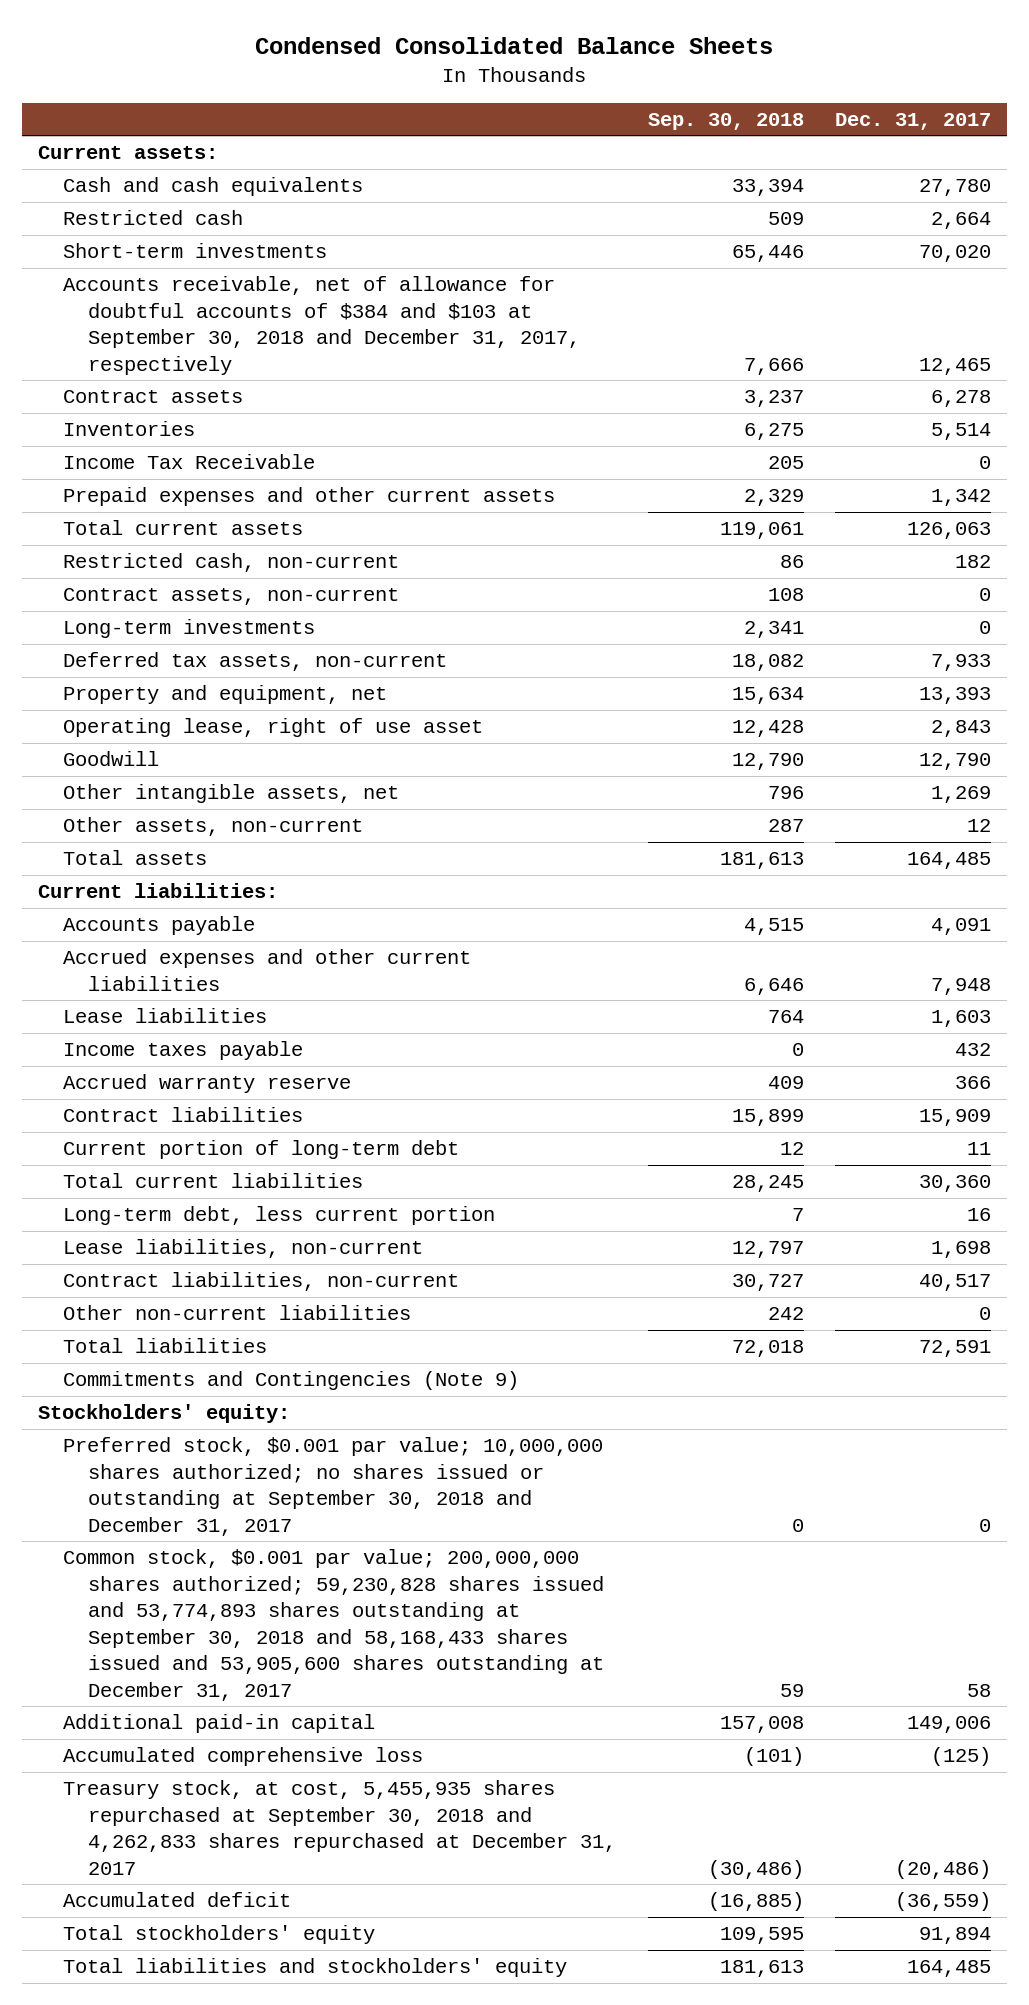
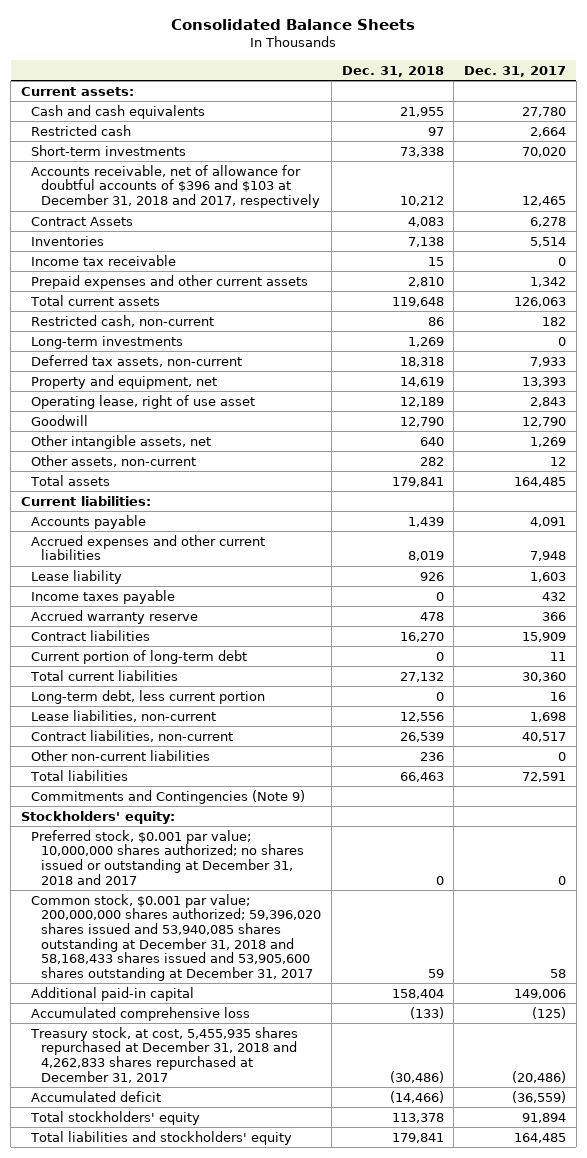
- Condensed Consolidated Balance Sheets
+ Consolidated Balance Sheets
- | Sep. 30, 2018 | Dec. 31, 2017
+ | Dec. 31, 2018 | Dec. 31, 2017
- Accounts receivable, net of allowance for doubtful accounts of $384 and $103 at September 30, 2018 and December 31, 2017, respectively | 7,666 | 12,465
- Contract assets | 3,237 | 6,278
+ Accounts receivable, net of allowance for doubtful accounts of $396 and $103 at December 31, 2018 and 2017, respectively | 10,212 | 12,465
+ Contract Assets | 4,083 | 6,278
- Income Tax Receivable | 205 | 0
+ Income tax receivable | 15 | 0
- Contract assets, non-current | 108 | 0
- Lease liabilities | 764 | 1,603
+ Lease liability | 926 | 1,603
- Preferred stock, $0.001 par value; 10,000,000 shares authorized; no shares issued or outstanding at September 30, 2018 and December 31, 2017 | 0 | 0
- Common stock, $0.001 par value; 200,000,000 shares authorized; 59,230,828 shares issued and 53,774,893 shares outstanding at September 30, 2018 and 58,168,433 shares issued and 53,905,600 shares outstanding at December 31, 2017 | 59 | 58
+ Preferred stock, $0.001 par value; 10,000,000 shares authorized; no shares issued or outstanding at December 31, 2018 and 2017 | 0 | 0
+ Common stock, $0.001 par value; 200,000,000 shares authorized; 59,396,020 shares issued and 53,940,085 shares outstanding at December 31, 2018 and 58,168,433 shares issued and 53,905,600 shares outstanding at December 31, 2017 | 59 | 58
- Treasury stock, at cost, 5,455,935 shares repurchased at September 30, 2018 and 4,262,833 shares repurchased at December 31, 2017 | (30,486) | (20,486)
+ Treasury stock, at cost, 5,455,935 shares repurchased at December 31, 2018 and 4,262,833 shares repurchased at December 31, 2017 | (30,486) | (20,486)

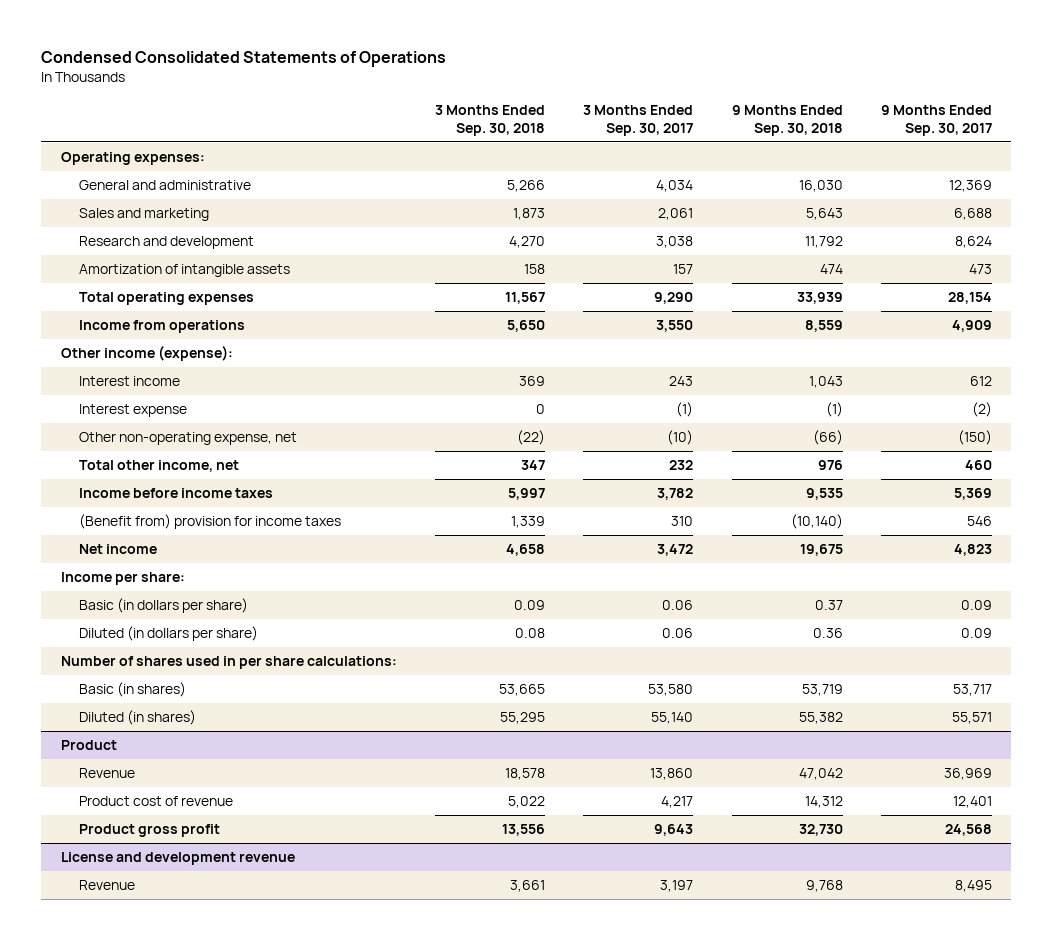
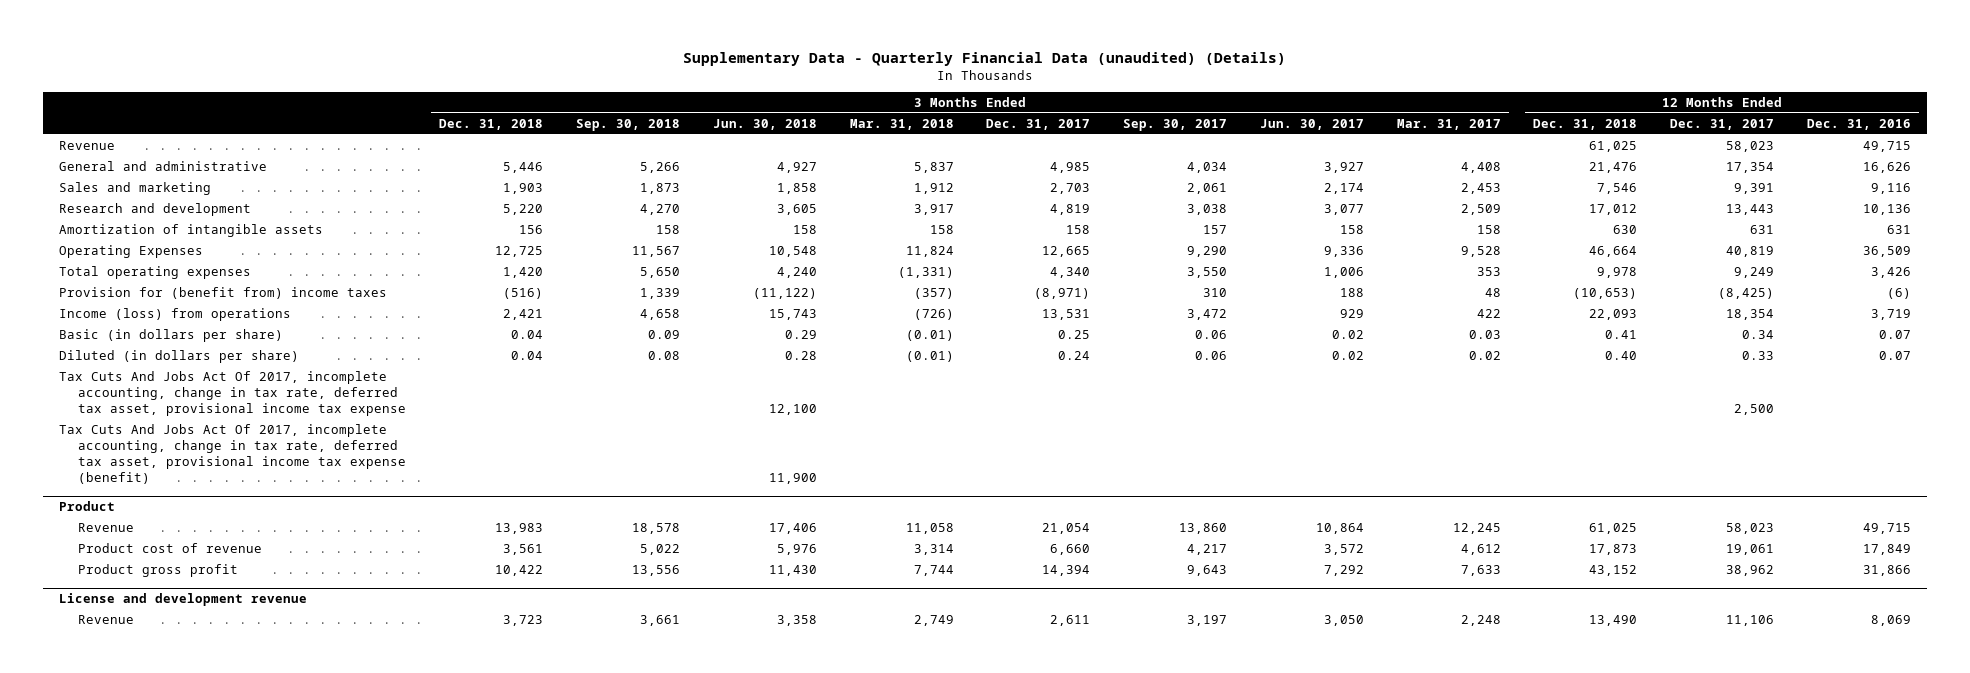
- Condensed Consolidated Statements of Operations
+ Supplementary Data - Quarterly Financial Data (unaudited) (Details)
- | 3 Months Ended Sep. 30, 2018 | 3 Months Ended Sep. 30, 2017 | 9 Months Ended Sep. 30, 2018 | 9 Months Ended Sep. 30, 2017
+ | 3 Months Ended Dec. 31, 2018 | 3 Months Ended Sep. 30, 2018 | 3 Months Ended Jun. 30, 2018 | 3 Months Ended Mar. 31, 2018 | 3 Months Ended Dec. 31, 2017 | 3 Months Ended Sep. 30, 2017 | 3 Months Ended Jun. 30, 2017 | 3 Months Ended Mar. 31, 2017 | 12 Months Ended Dec. 31, 2018 | 12 Months Ended Dec. 31, 2017 | 12 Months Ended Dec. 31, 2016
- Operating expenses:
+ Revenue | | | | | | | | | 61,025 | 58,023 | 49,715
- Total operating expenses | 11,567 | 9,290 | 33,939 | 28,154
- Income from operations | 5,650 | 3,550 | 8,559 | 4,909
- Other income (expense):
- Interest income | 369 | 243 | 1,043 | 612
- Interest expense | 0 | (1) | (1) | (2)
- Other non-operating expense, net | (22) | (10) | (66) | (150)
- Total other income, net | 347 | 232 | 976 | 460
- Income before income taxes | 5,997 | 3,782 | 9,535 | 5,369
- (Benefit from) provision for income taxes | 1,339 | 310 | (10,140) | 546
- Net income | 4,658 | 3,472 | 19,675 | 4,823
- Income per share:
+ Operating Expenses | 12,725 | 11,567 | 10,548 | 11,824 | 12,665 | 9,290 | 9,336 | 9,528 | 46,664 | 40,819 | 36,509
+ Total operating expenses | 1,420 | 5,650 | 4,240 | (1,331) | 4,340 | 3,550 | 1,006 | 353 | 9,978 | 9,249 | 3,426
+ Provision for (benefit from) income taxes | (516) | 1,339 | (11,122) | (357) | (8,971) | 310 | 188 | 48 | (10,653) | (8,425) | (6)
+ Income (loss) from operations | 2,421 | 4,658 | 15,743 | (726) | 13,531 | 3,472 | 929 | 422 | 22,093 | 18,354 | 3,719
- Number of shares used in per share calculations:
- Basic (in shares) | 53,665 | 53,580 | 53,719 | 53,717
- Diluted (in shares) | 55,295 | 55,140 | 55,382 | 55,571
+ Tax Cuts And Jobs Act Of 2017, incomplete accounting, change in tax rate, deferred tax asset, provisional income tax expense | | | 12,100 | | | | | | | 2,500 |
+ Tax Cuts And Jobs Act Of 2017, incomplete accounting, change in tax rate, deferred tax asset, provisional income tax expense (benefit) | | | 11,900 | | | | | | | |

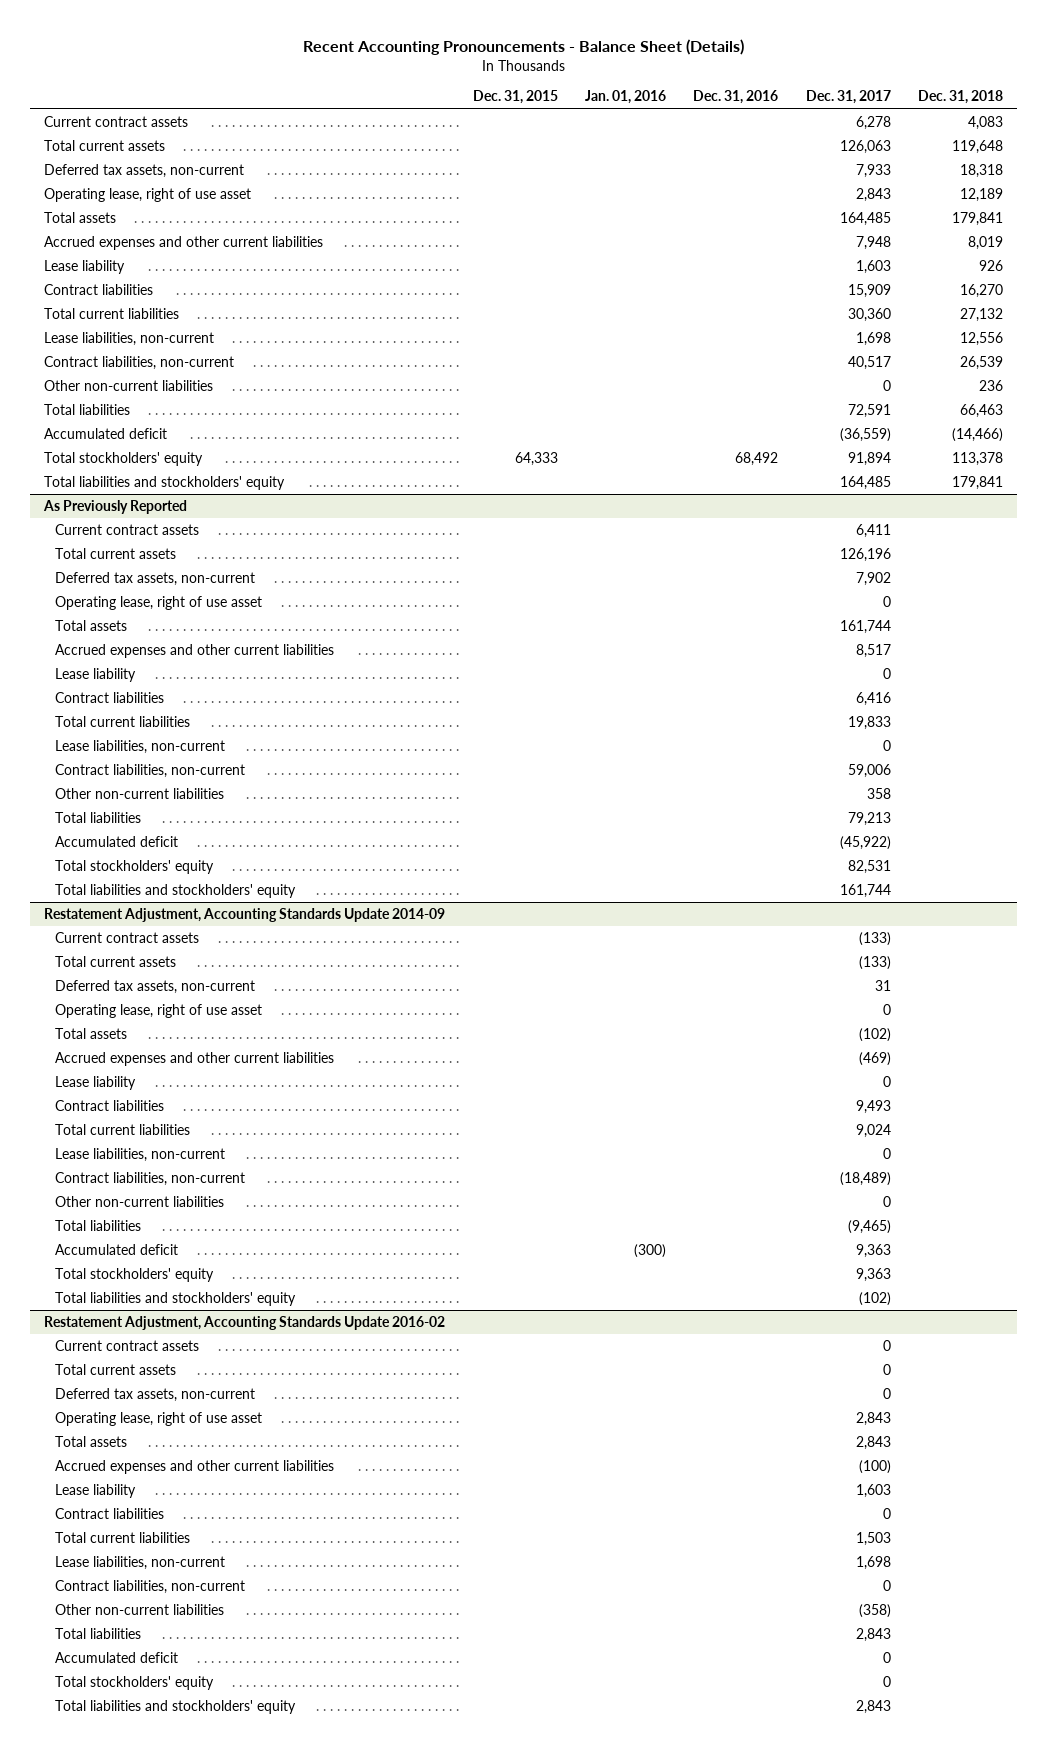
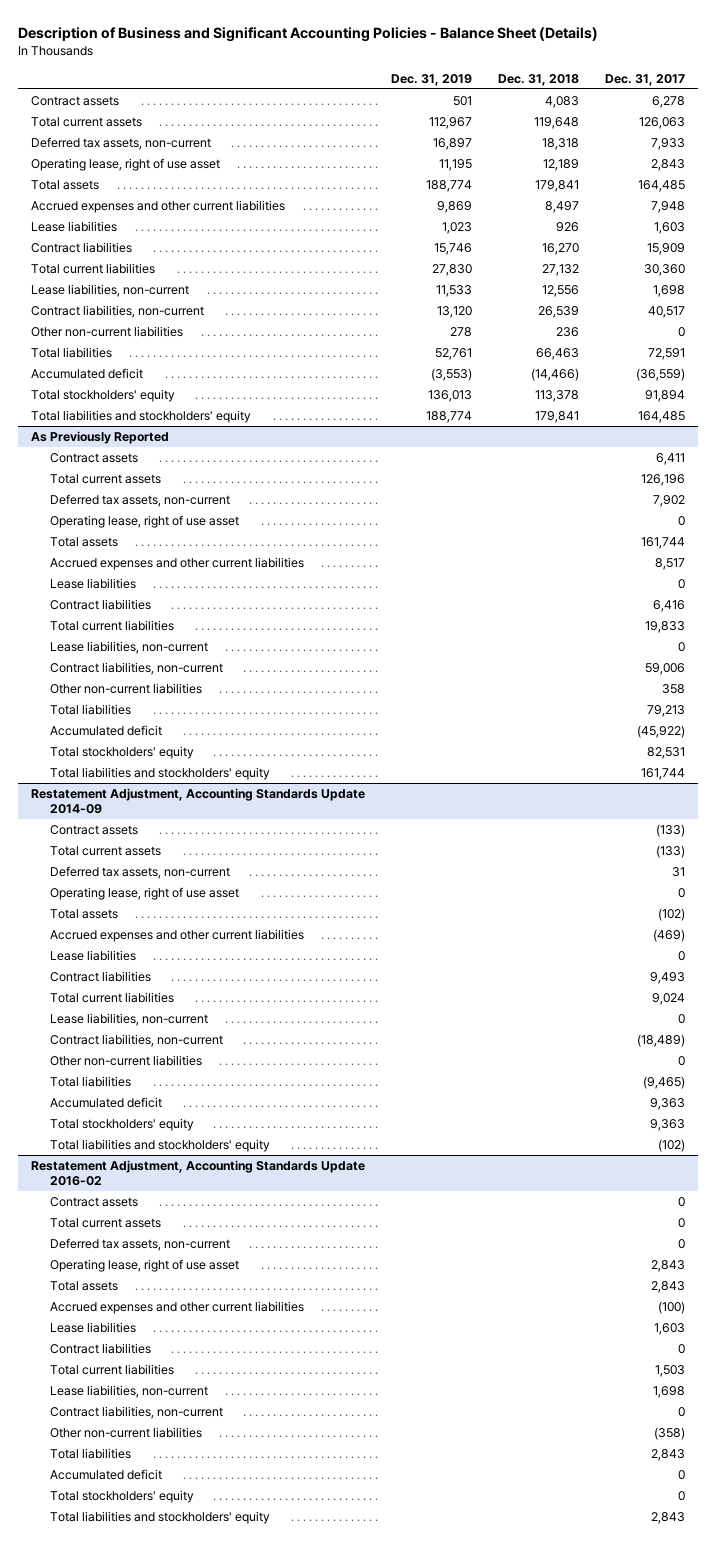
- Recent Accounting Pronouncements - Balance Sheet (Details)
+ Description of Business and Significant Accounting Policies - Balance Sheet (Details)
- | Dec. 31, 2015 | Jan. 01, 2016 | Dec. 31, 2016 | Dec. 31, 2017 | Dec. 31, 2018
+ | Dec. 31, 2019 | Dec. 31, 2018 | Dec. 31, 2017
- Current contract assets | | | | 6,278 | 4,083
+ Contract assets | 501 | 4,083 | 6,278
- Accrued expenses and other current liabilities | | | | 7,948 | 8,019
- Lease liability | | | | 1,603 | 926
+ Accrued expenses and other current liabilities | 9,869 | 8,497 | 7,948
+ Lease liabilities | 1,023 | 926 | 1,603
@ As Previously Reported
- Current contract assets | | | | 6,411 |
+ Contract assets | | | 6,411
- Lease liability | | | | 0 |
+ Lease liabilities | | | 0
@ Restatement Adjustment, Accounting Standards Update 2014-09
- Current contract assets | | | | (133) |
+ Contract assets | | | (133)
- Lease liability | | | | 0 |
+ Lease liabilities | | | 0
@ Restatement Adjustment, Accounting Standards Update 2016-02
- Current contract assets | | | | 0 |
+ Contract assets | | | 0
- Lease liability | | | | 1,603 |
+ Lease liabilities | | | 1,603

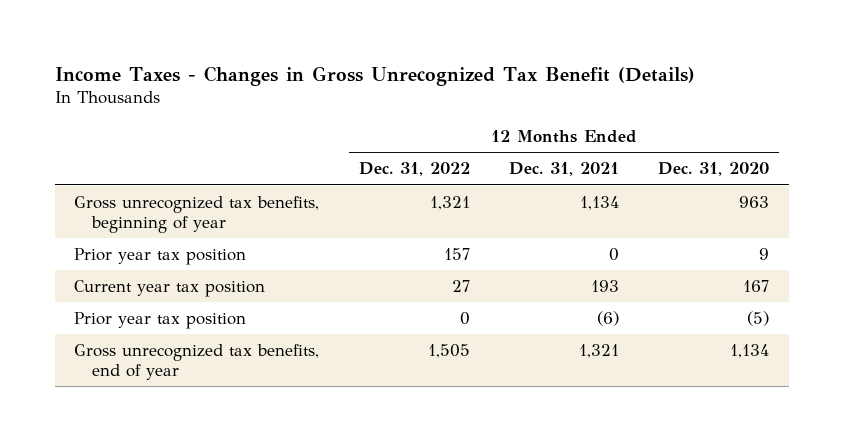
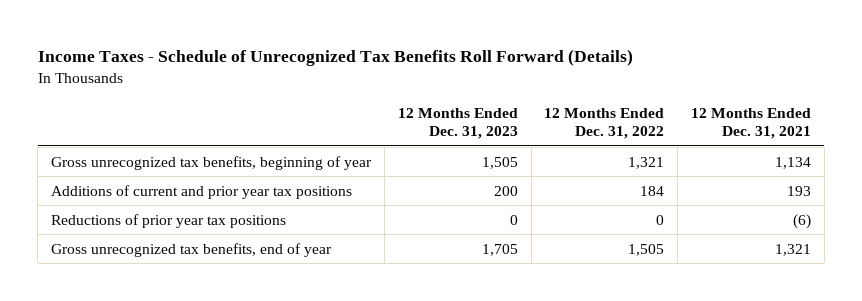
- Income Taxes - Changes in Gross Unrecognized Tax Benefit (Details)
+ Income Taxes - Schedule of Unrecognized Tax Benefits Roll Forward (Details)
- | 12 Months Ended Dec. 31, 2022 | 12 Months Ended Dec. 31, 2021 | 12 Months Ended Dec. 31, 2020
+ | 12 Months Ended Dec. 31, 2023 | 12 Months Ended Dec. 31, 2022 | 12 Months Ended Dec. 31, 2021
- Prior year tax position | 157 | 0 | 9
- Current year tax position | 27 | 193 | 167
- Prior year tax position | 0 | (6) | (5)
+ Additions of current and prior year tax positions | 200 | 184 | 193
+ Reductions of prior year tax positions | 0 | 0 | (6)

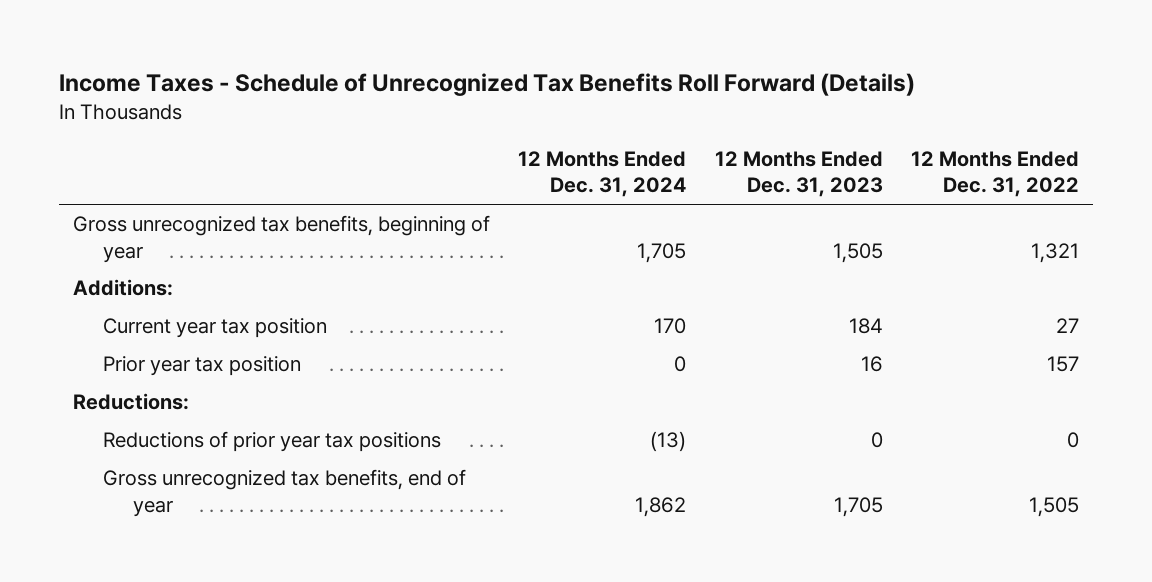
- | 12 Months Ended Dec. 31, 2023 | 12 Months Ended Dec. 31, 2022 | 12 Months Ended Dec. 31, 2021
+ | 12 Months Ended Dec. 31, 2024 | 12 Months Ended Dec. 31, 2023 | 12 Months Ended Dec. 31, 2022
- Additions of current and prior year tax positions | 200 | 184 | 193
+ Additions:
+ Current year tax position | 170 | 184 | 27
+ Prior year tax position | 0 | 16 | 157
+ Reductions:

